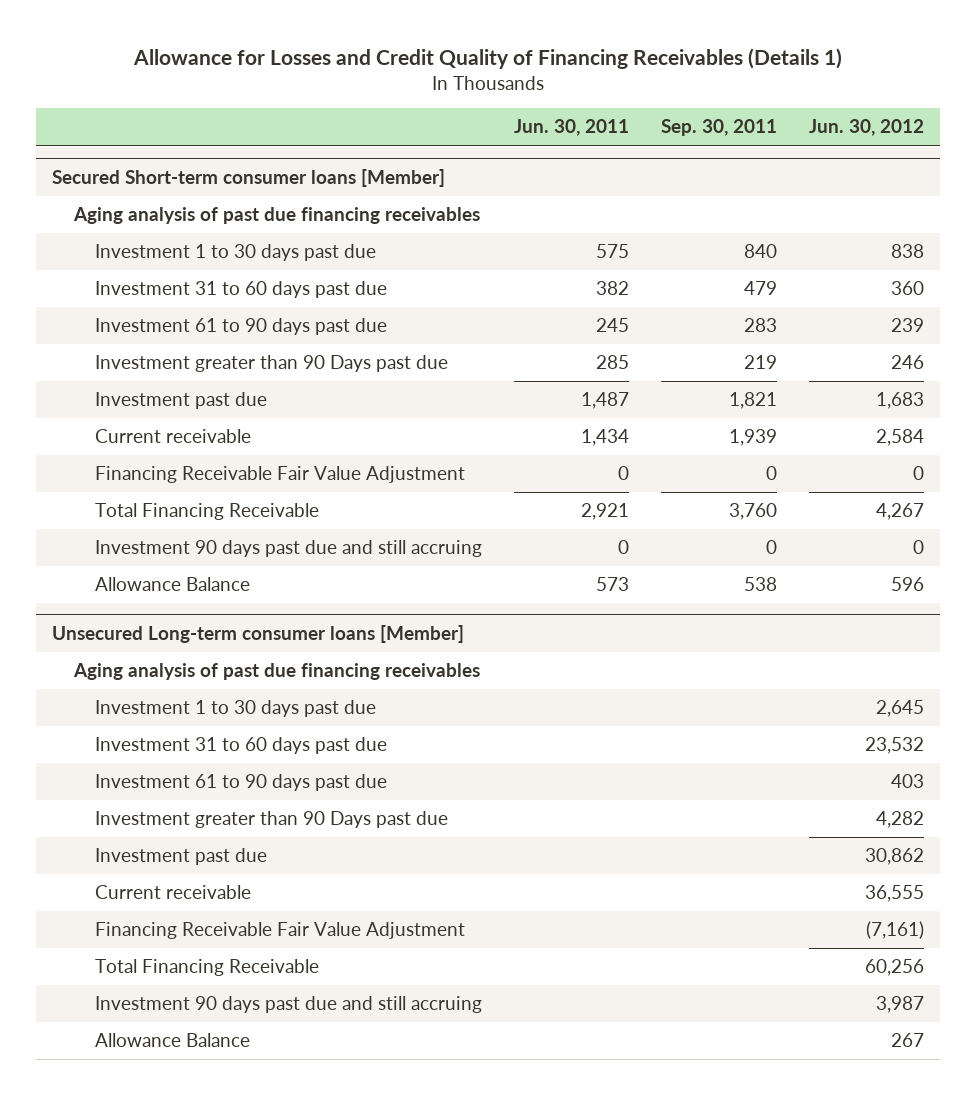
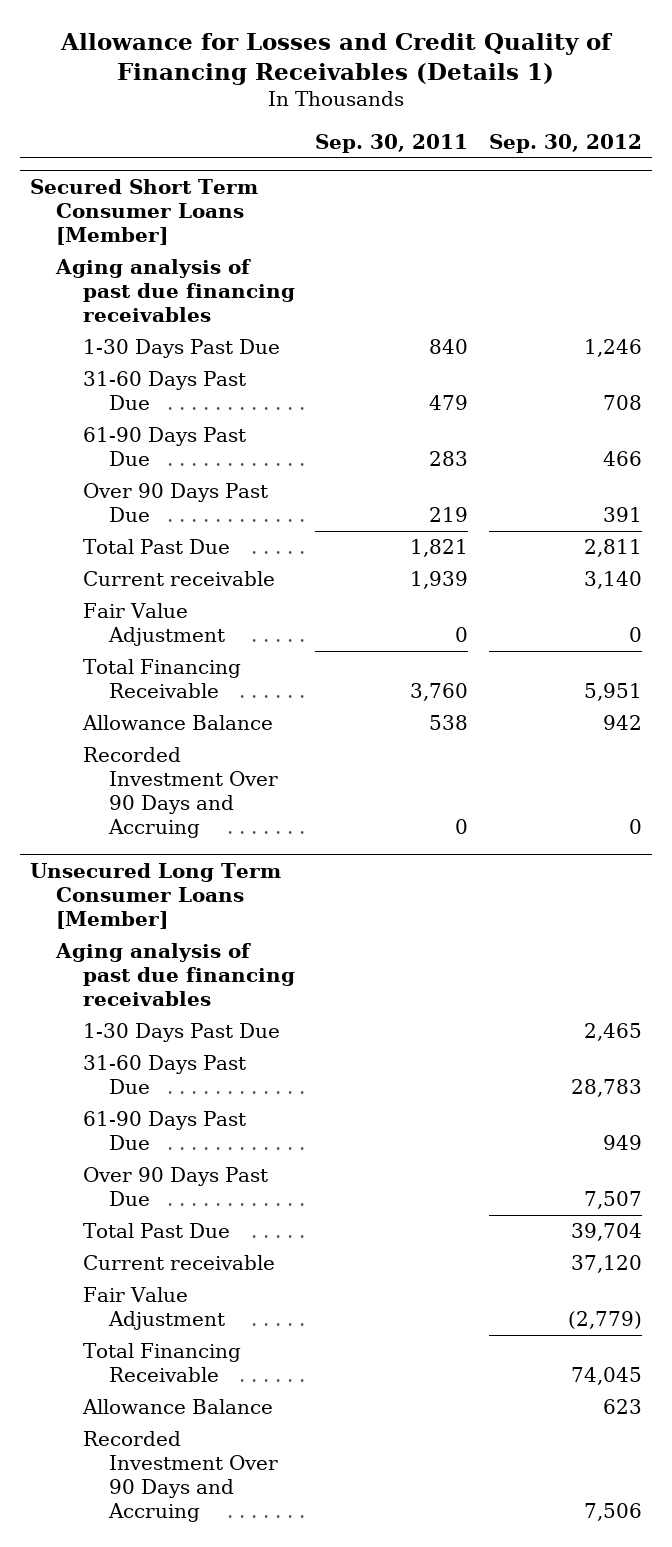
- | Jun. 30, 2011 | Sep. 30, 2011 | Jun. 30, 2012
+ | Sep. 30, 2011 | Sep. 30, 2012
- Secured Short-term consumer loans [Member]
+ Secured Short Term Consumer Loans [Member]
- Investment 1 to 30 days past due | 575 | 840 | 838
- Investment 31 to 60 days past due | 382 | 479 | 360
- Investment 61 to 90 days past due | 245 | 283 | 239
- Investment greater than 90 Days past due | 285 | 219 | 246
- Investment past due | 1,487 | 1,821 | 1,683
+ 1-30 Days Past Due | 840 | 1,246
+ 31-60 Days Past Due | 479 | 708
+ 61-90 Days Past Due | 283 | 466
+ Over 90 Days Past Due | 219 | 391
+ Total Past Due | 1,821 | 2,811
- Financing Receivable Fair Value Adjustment | 0 | 0 | 0
+ Fair Value Adjustment | 0 | 0
- Investment 90 days past due and still accruing | 0 | 0 | 0
- Unsecured Long-term consumer loans [Member]
+ Recorded Investment Over 90 Days and Accruing | 0 | 0
+ Unsecured Long Term Consumer Loans [Member]
- Investment 1 to 30 days past due | | | 2,645
- Investment 31 to 60 days past due | | | 23,532
- Investment 61 to 90 days past due | | | 403
- Investment greater than 90 Days past due | | | 4,282
- Investment past due | | | 30,862
+ 1-30 Days Past Due | | 2,465
+ 31-60 Days Past Due | | 28,783
+ 61-90 Days Past Due | | 949
+ Over 90 Days Past Due | | 7,507
+ Total Past Due | | 39,704
- Financing Receivable Fair Value Adjustment | | | (7,161)
+ Fair Value Adjustment | | (2,779)
- Investment 90 days past due and still accruing | | | 3,987
+ Recorded Investment Over 90 Days and Accruing | | 7,506

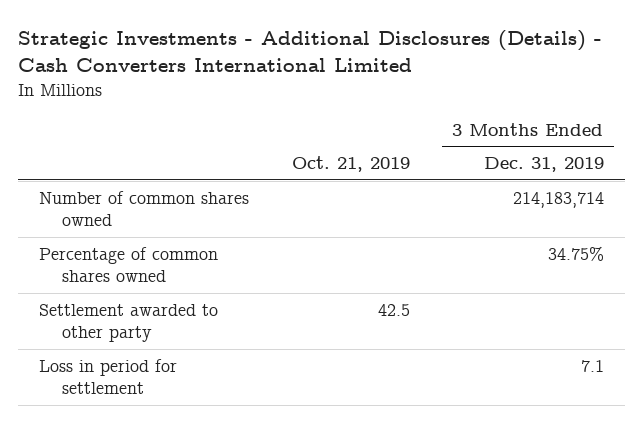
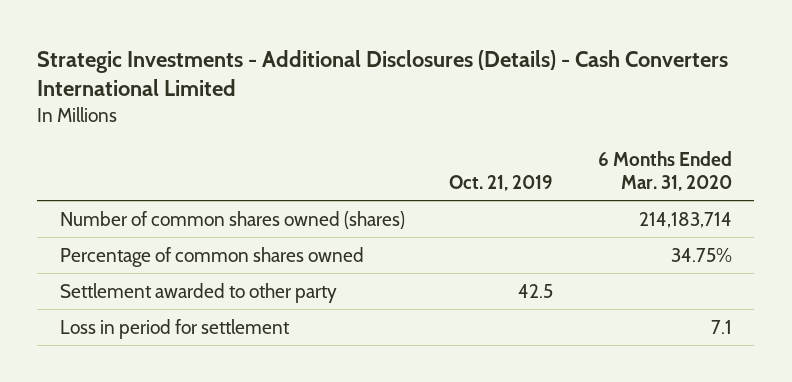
- | Oct. 21, 2019 | 3 Months Ended Dec. 31, 2019
+ | Oct. 21, 2019 | 6 Months Ended Mar. 31, 2020
- Number of common shares owned | | 214,183,714
+ Number of common shares owned (shares) | | 214,183,714

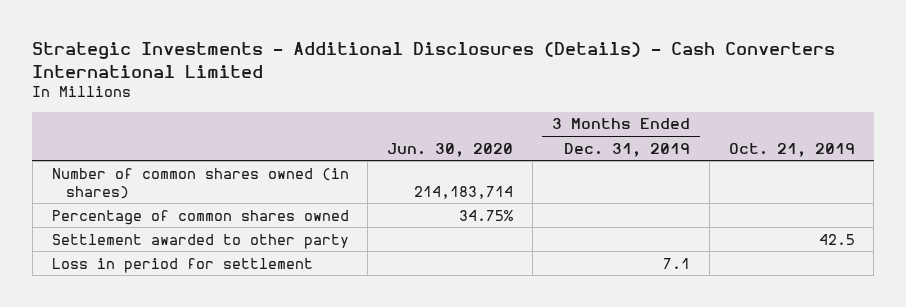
- | Oct. 21, 2019 | 6 Months Ended Mar. 31, 2020
+ | Jun. 30, 2020 | 3 Months Ended Dec. 31, 2019 | Oct. 21, 2019
- Number of common shares owned (shares) | | 214,183,714
+ Number of common shares owned (in shares) | 214,183,714 | |

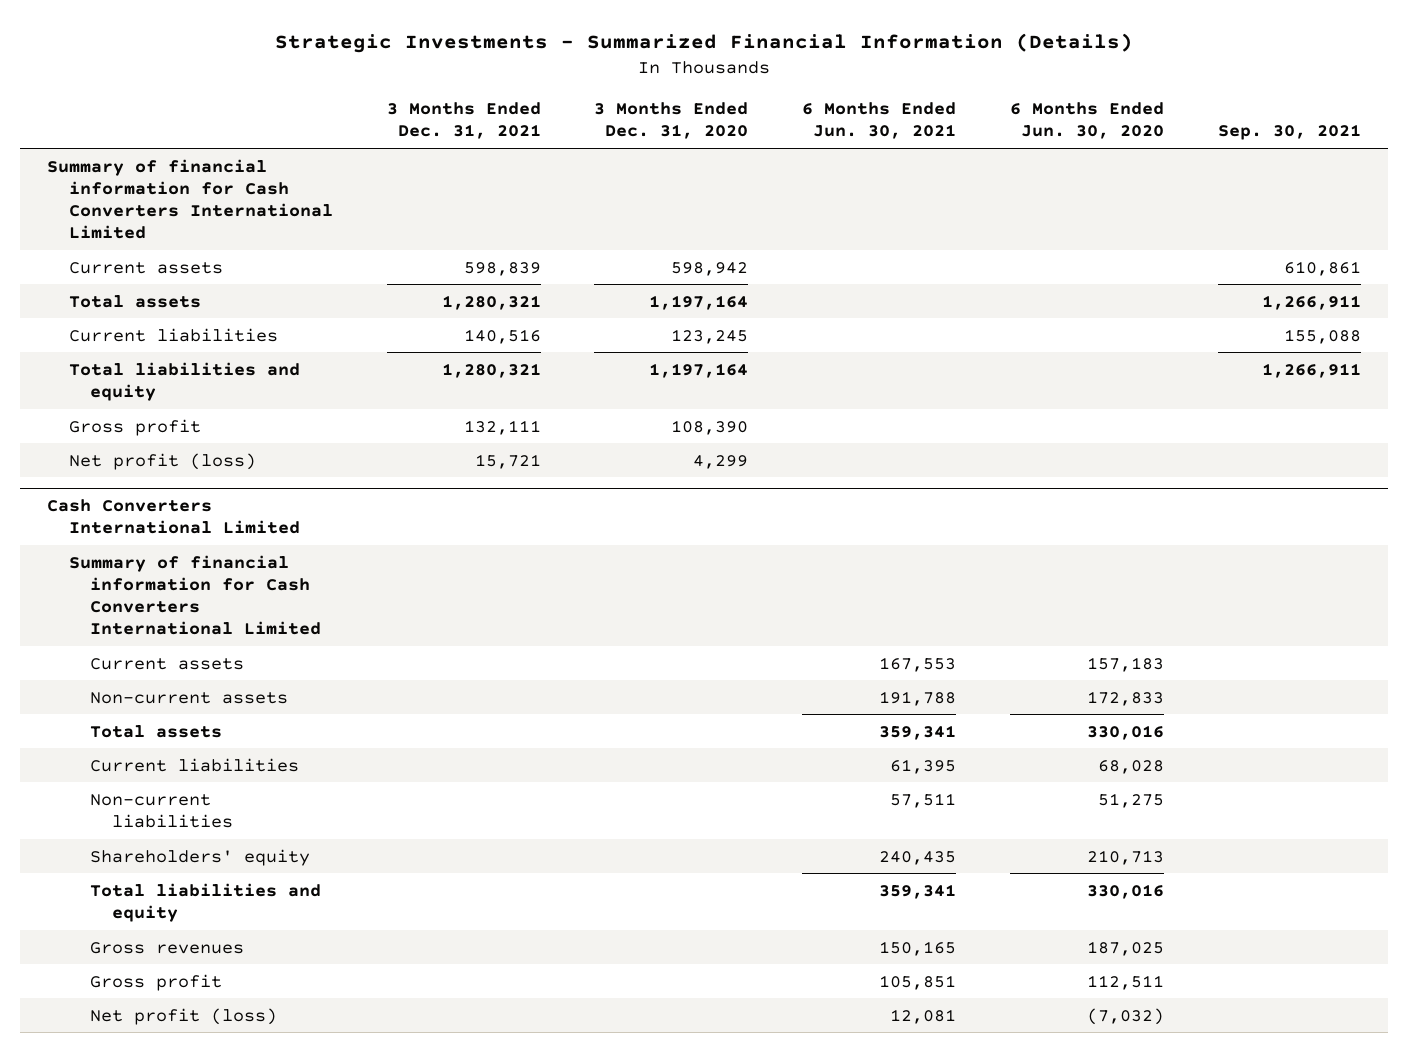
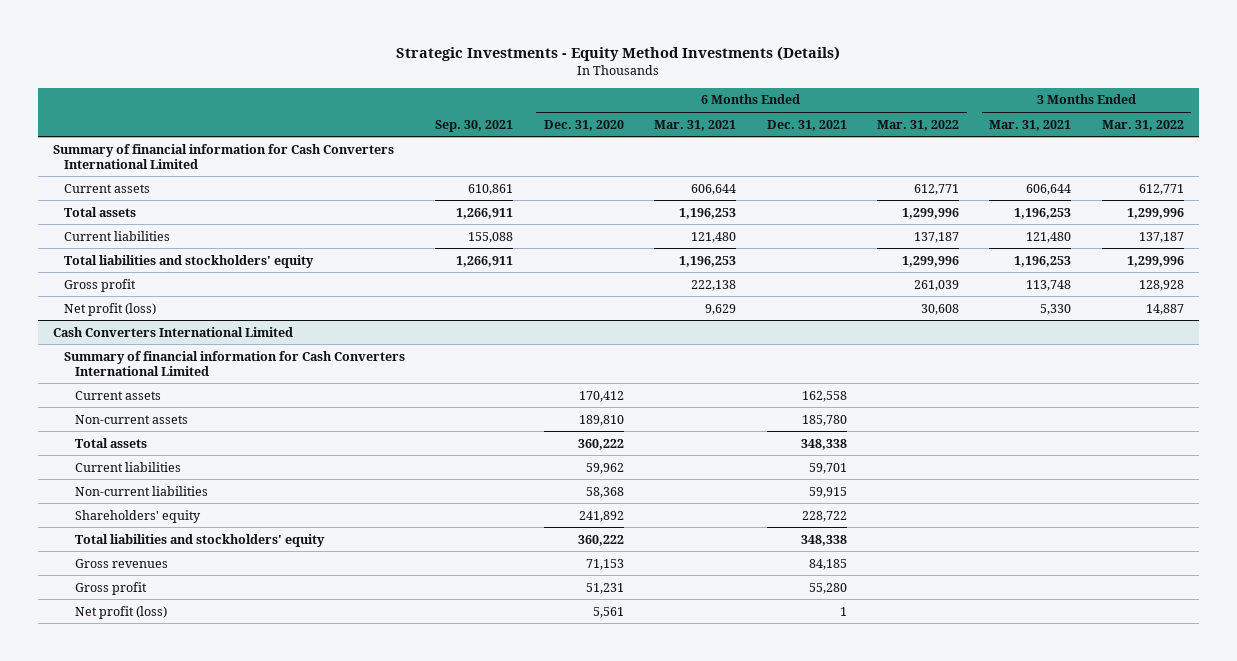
- Strategic Investments - Summarized Financial Information (Details)
+ Strategic Investments - Equity Method Investments (Details)
- | 3 Months Ended Dec. 31, 2021 | 3 Months Ended Dec. 31, 2020 | 6 Months Ended Jun. 30, 2021 | 6 Months Ended Jun. 30, 2020 | Sep. 30, 2021
+ | Sep. 30, 2021 | 6 Months Ended Dec. 31, 2020 | 6 Months Ended Mar. 31, 2021 | 6 Months Ended Dec. 31, 2021 | 6 Months Ended Mar. 31, 2022 | 3 Months Ended Mar. 31, 2021 | 3 Months Ended Mar. 31, 2022
- Total liabilities and equity | 1,280,321 | 1,197,164 | | | 1,266,911
+ Total liabilities and stockholders' equity | 1,266,911 | | 1,196,253 | | 1,299,996 | 1,196,253 | 1,299,996
@ Cash Converters International Limited
- Total liabilities and equity | | | 359,341 | 330,016 |
+ Total liabilities and stockholders' equity | | 360,222 | | 348,338 | | |

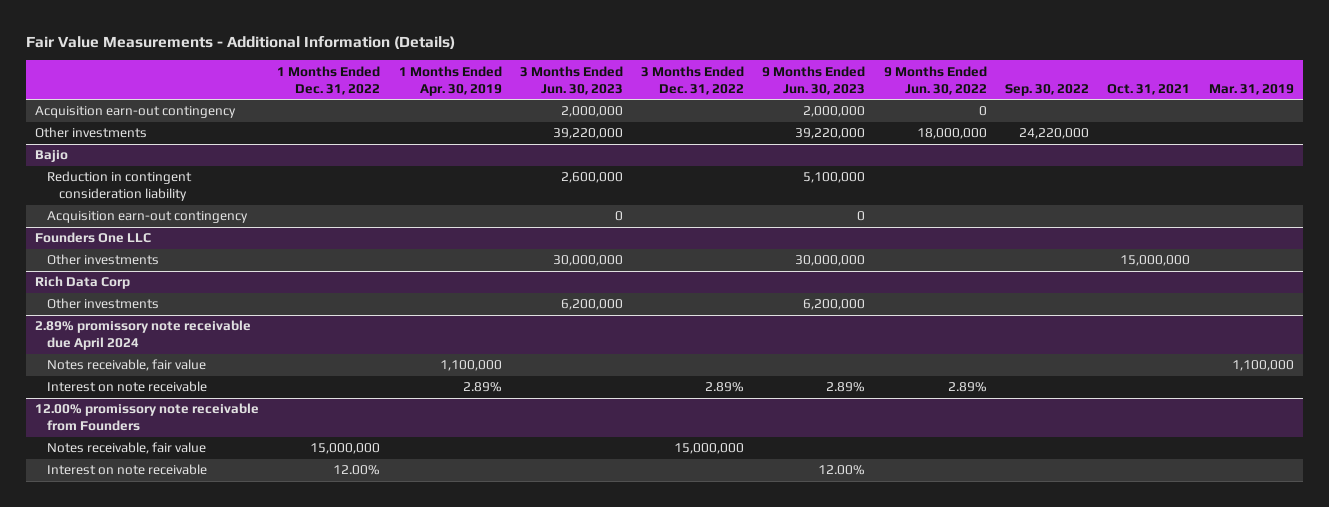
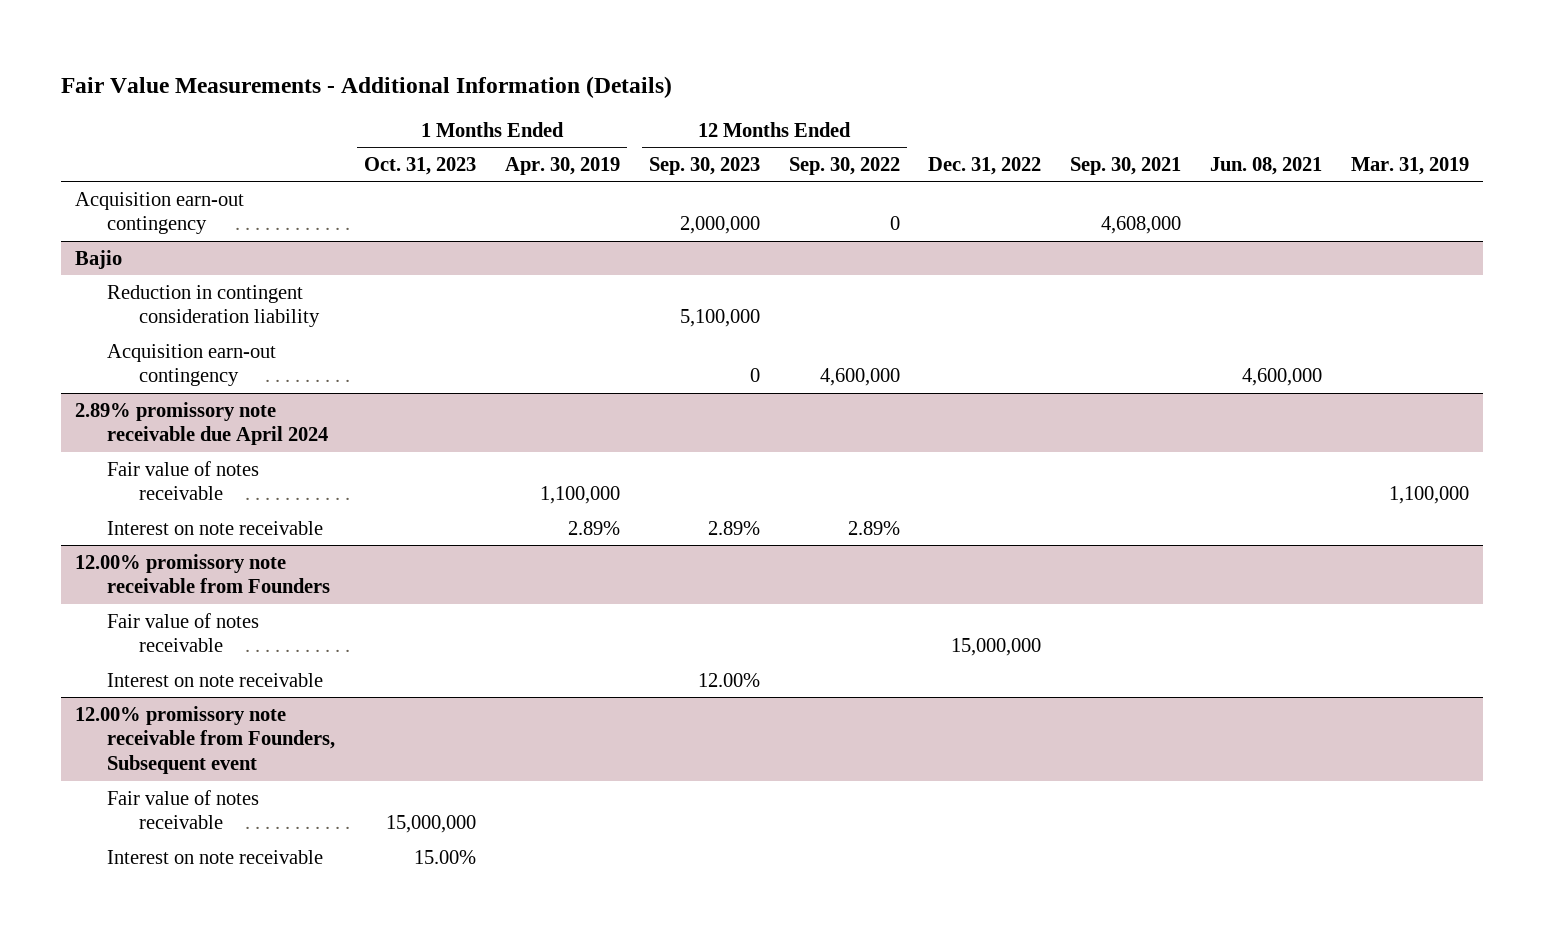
- | 1 Months Ended Dec. 31, 2022 | 1 Months Ended Apr. 30, 2019 | 3 Months Ended Jun. 30, 2023 | 3 Months Ended Dec. 31, 2022 | 9 Months Ended Jun. 30, 2023 | 9 Months Ended Jun. 30, 2022 | Sep. 30, 2022 | Oct. 31, 2021 | Mar. 31, 2019
+ | 1 Months Ended Oct. 31, 2023 | 1 Months Ended Apr. 30, 2019 | 12 Months Ended Sep. 30, 2023 | 12 Months Ended Sep. 30, 2022 | Dec. 31, 2022 | Sep. 30, 2021 | Jun. 08, 2021 | Mar. 31, 2019
- Other investments | | | 39,220,000 | | 39,220,000 | 18,000,000 | 24,220,000 | |
- Founders One LLC
- Other investments | | | 30,000,000 | | 30,000,000 | | | 15,000,000 |
- Rich Data Corp
- Other investments | | | 6,200,000 | | 6,200,000 | | | |
@ 2.89% promissory note receivable due April 2024
- Notes receivable, fair value | | 1,100,000 | | | | | | | 1,100,000
+ Fair value of notes receivable | | 1,100,000 | | | | | | 1,100,000
@ 12.00% promissory note receivable from Founders
- Notes receivable, fair value | 15,000,000 | | | 15,000,000 | | | | |
+ Fair value of notes receivable | | | | | 15,000,000 | | |
+ 12.00% promissory note receivable from Founders, Subsequent event
+ Fair value of notes receivable | 15,000,000 | | | | | | |
+ Interest on note receivable | 15.00% | | | | | | |

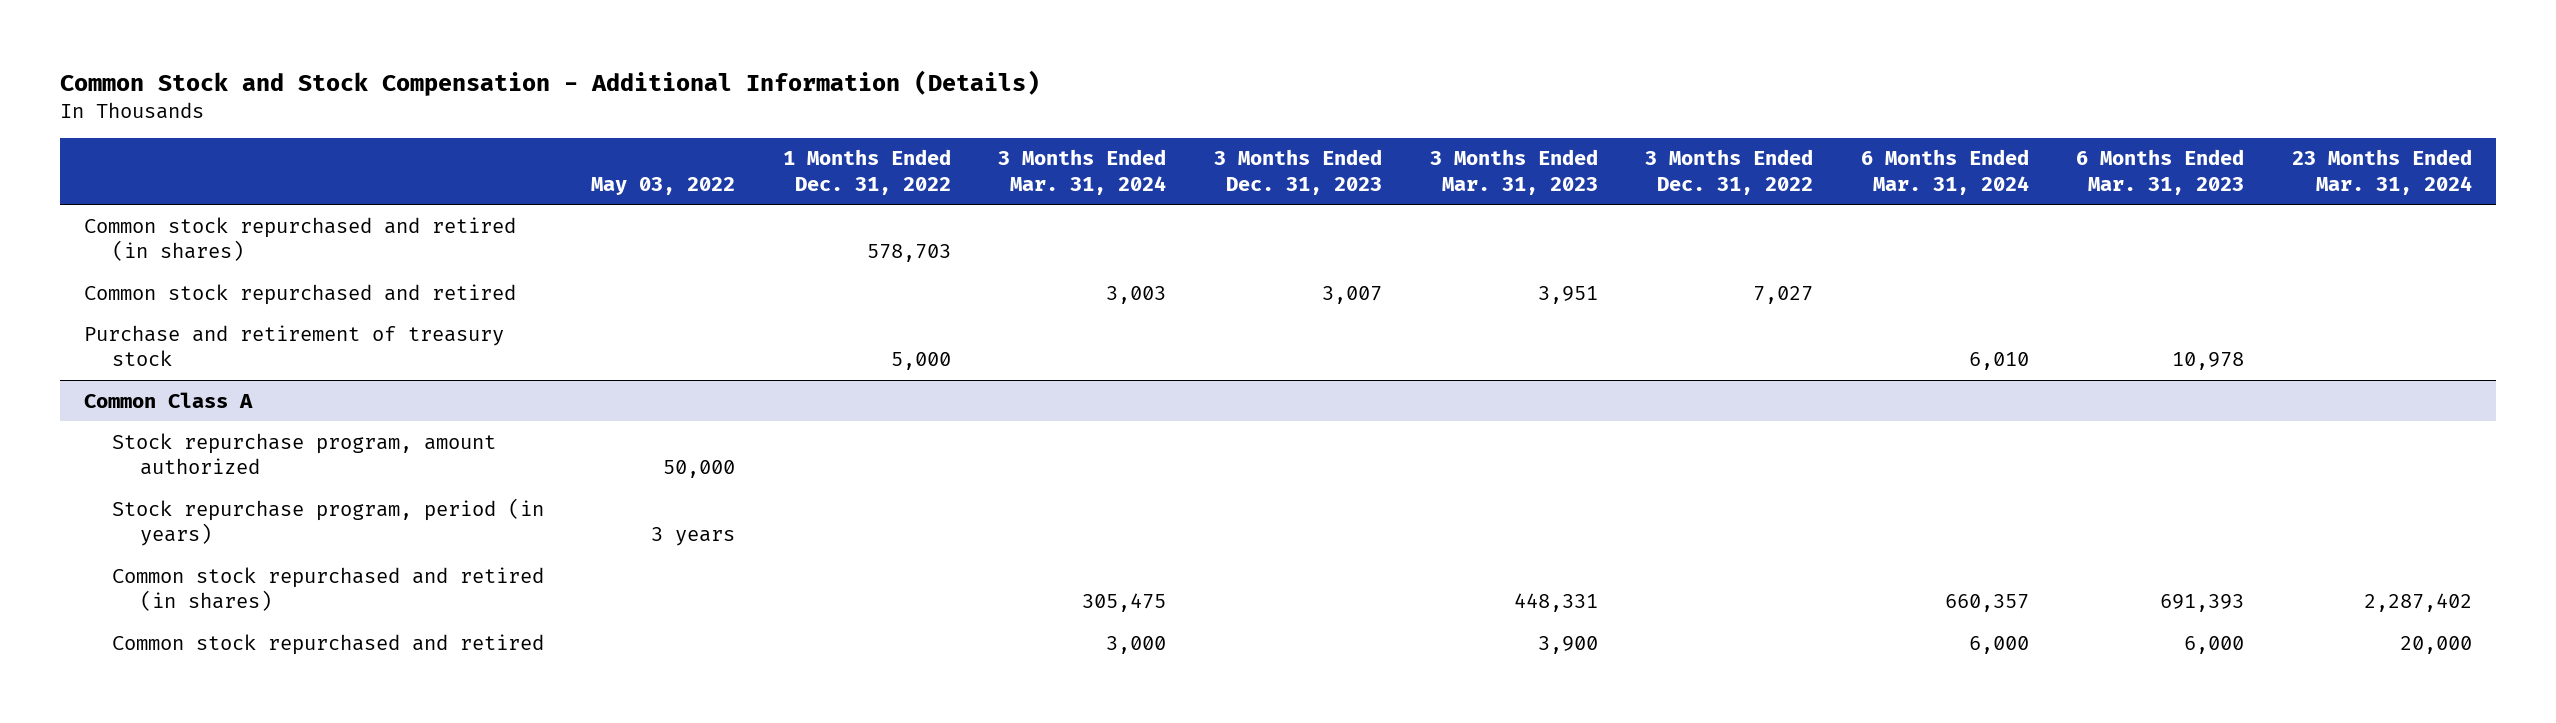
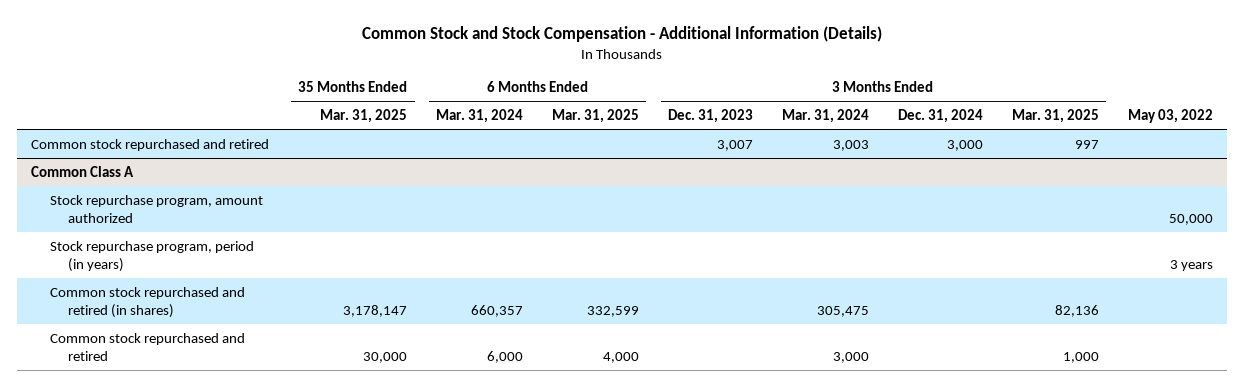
- | May 03, 2022 | 1 Months Ended Dec. 31, 2022 | 3 Months Ended Mar. 31, 2024 | 3 Months Ended Dec. 31, 2023 | 3 Months Ended Mar. 31, 2023 | 3 Months Ended Dec. 31, 2022 | 6 Months Ended Mar. 31, 2024 | 6 Months Ended Mar. 31, 2023 | 23 Months Ended Mar. 31, 2024
+ | 35 Months Ended Mar. 31, 2025 | 6 Months Ended Mar. 31, 2024 | 6 Months Ended Mar. 31, 2025 | 3 Months Ended Dec. 31, 2023 | 3 Months Ended Mar. 31, 2024 | 3 Months Ended Dec. 31, 2024 | 3 Months Ended Mar. 31, 2025 | May 03, 2022
- Common stock repurchased and retired (in shares) | | 578,703 | | | | | | |
- Purchase and retirement of treasury stock | | 5,000 | | | | | 6,010 | 10,978 |

